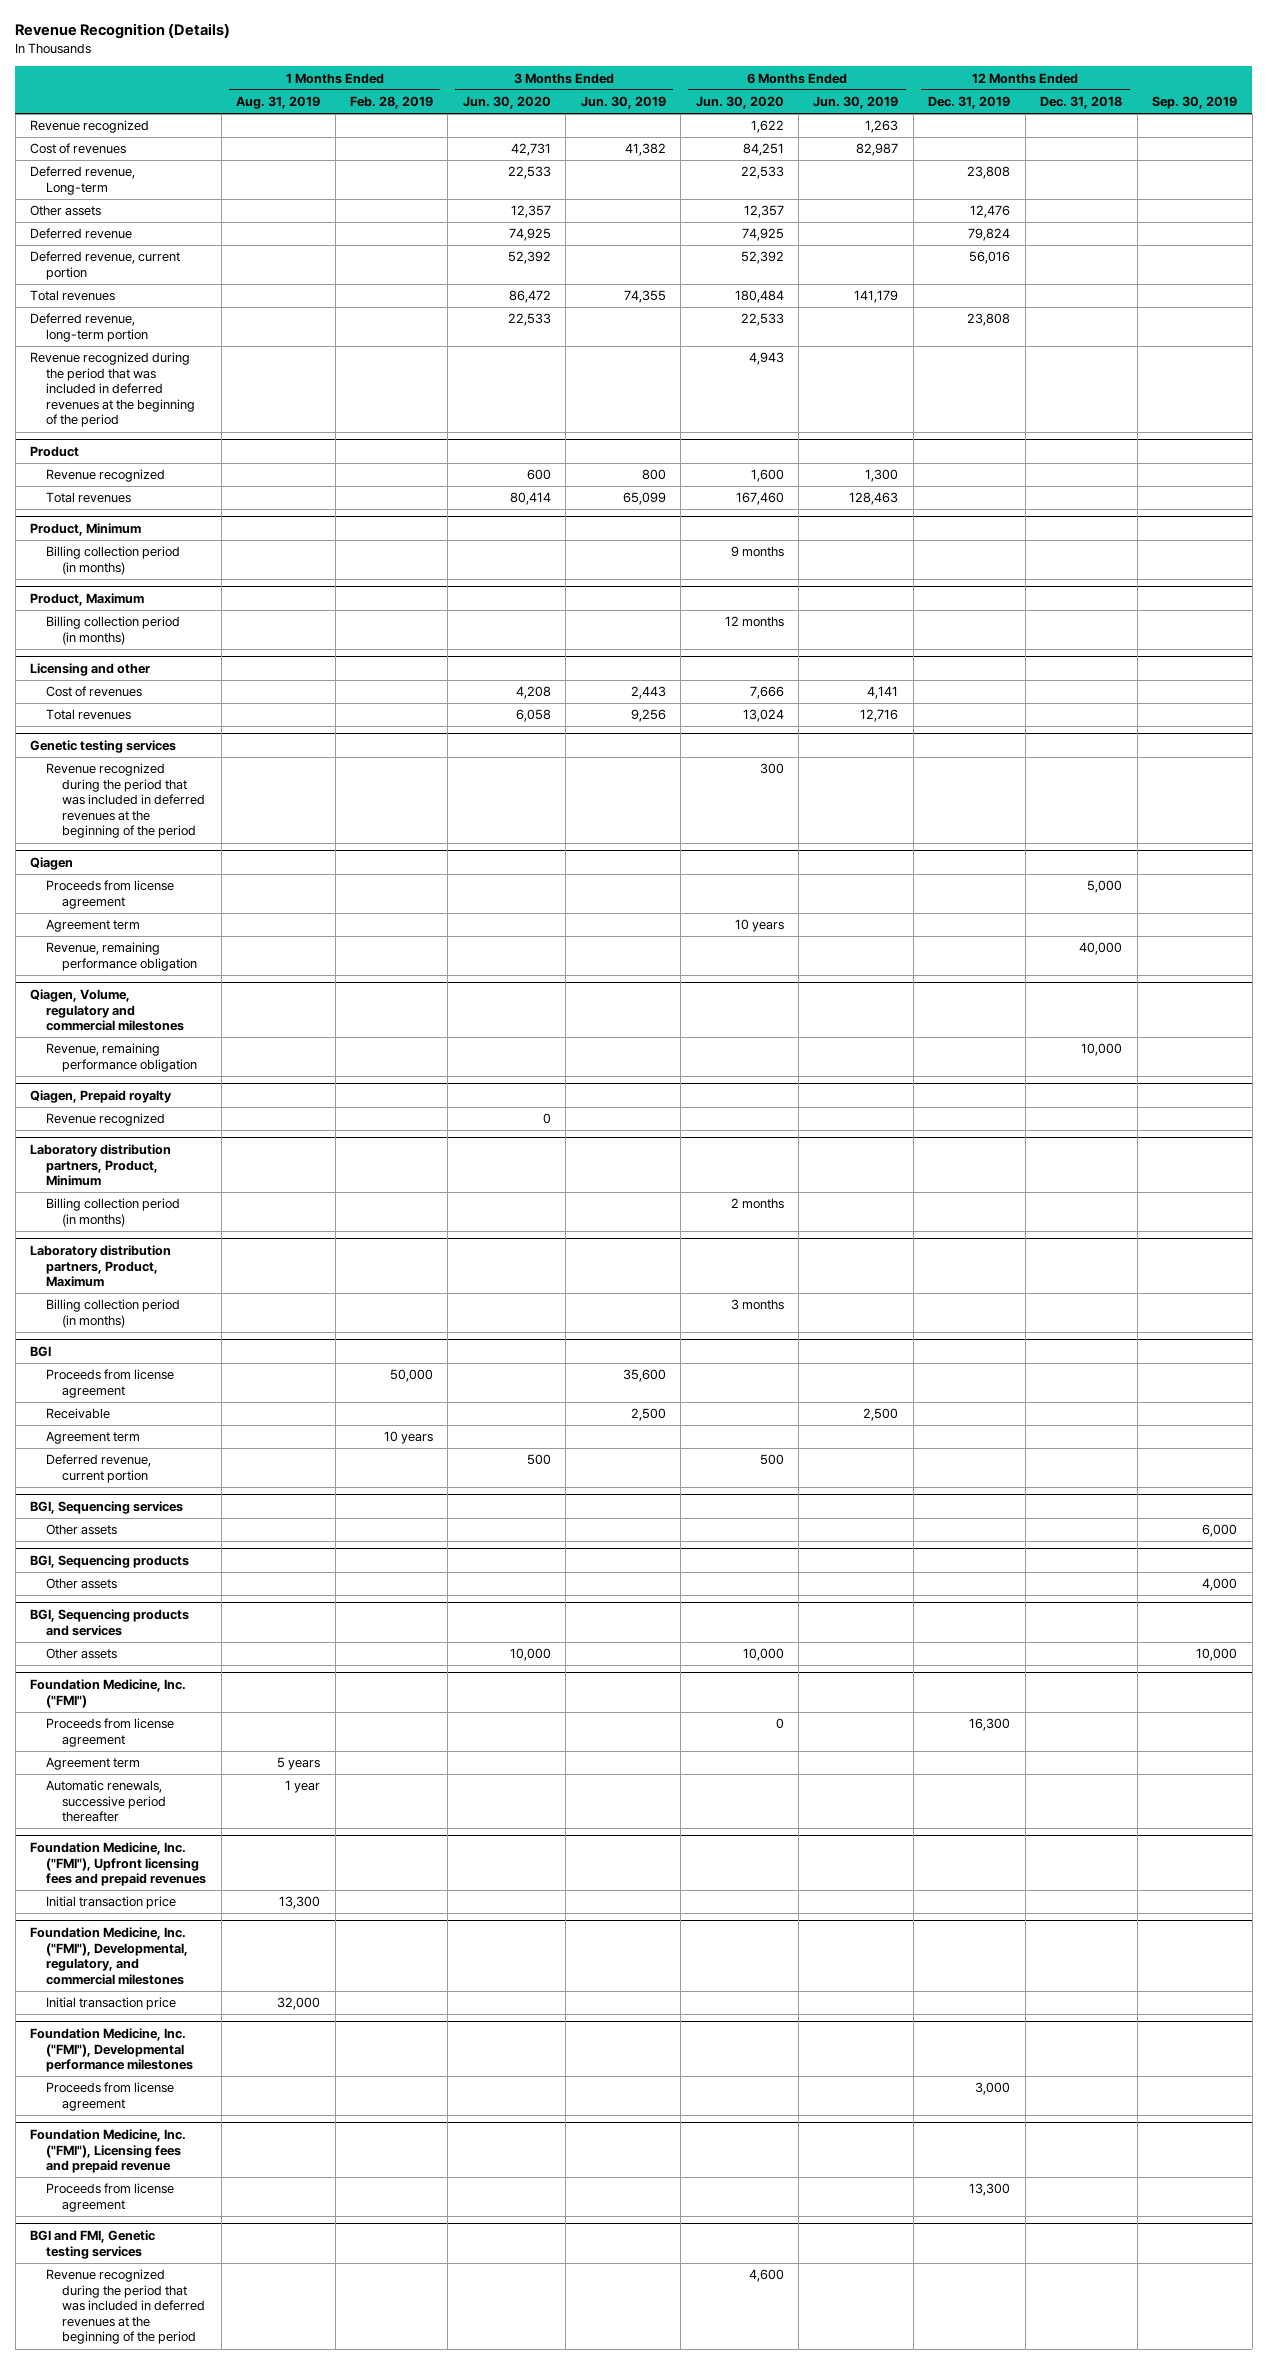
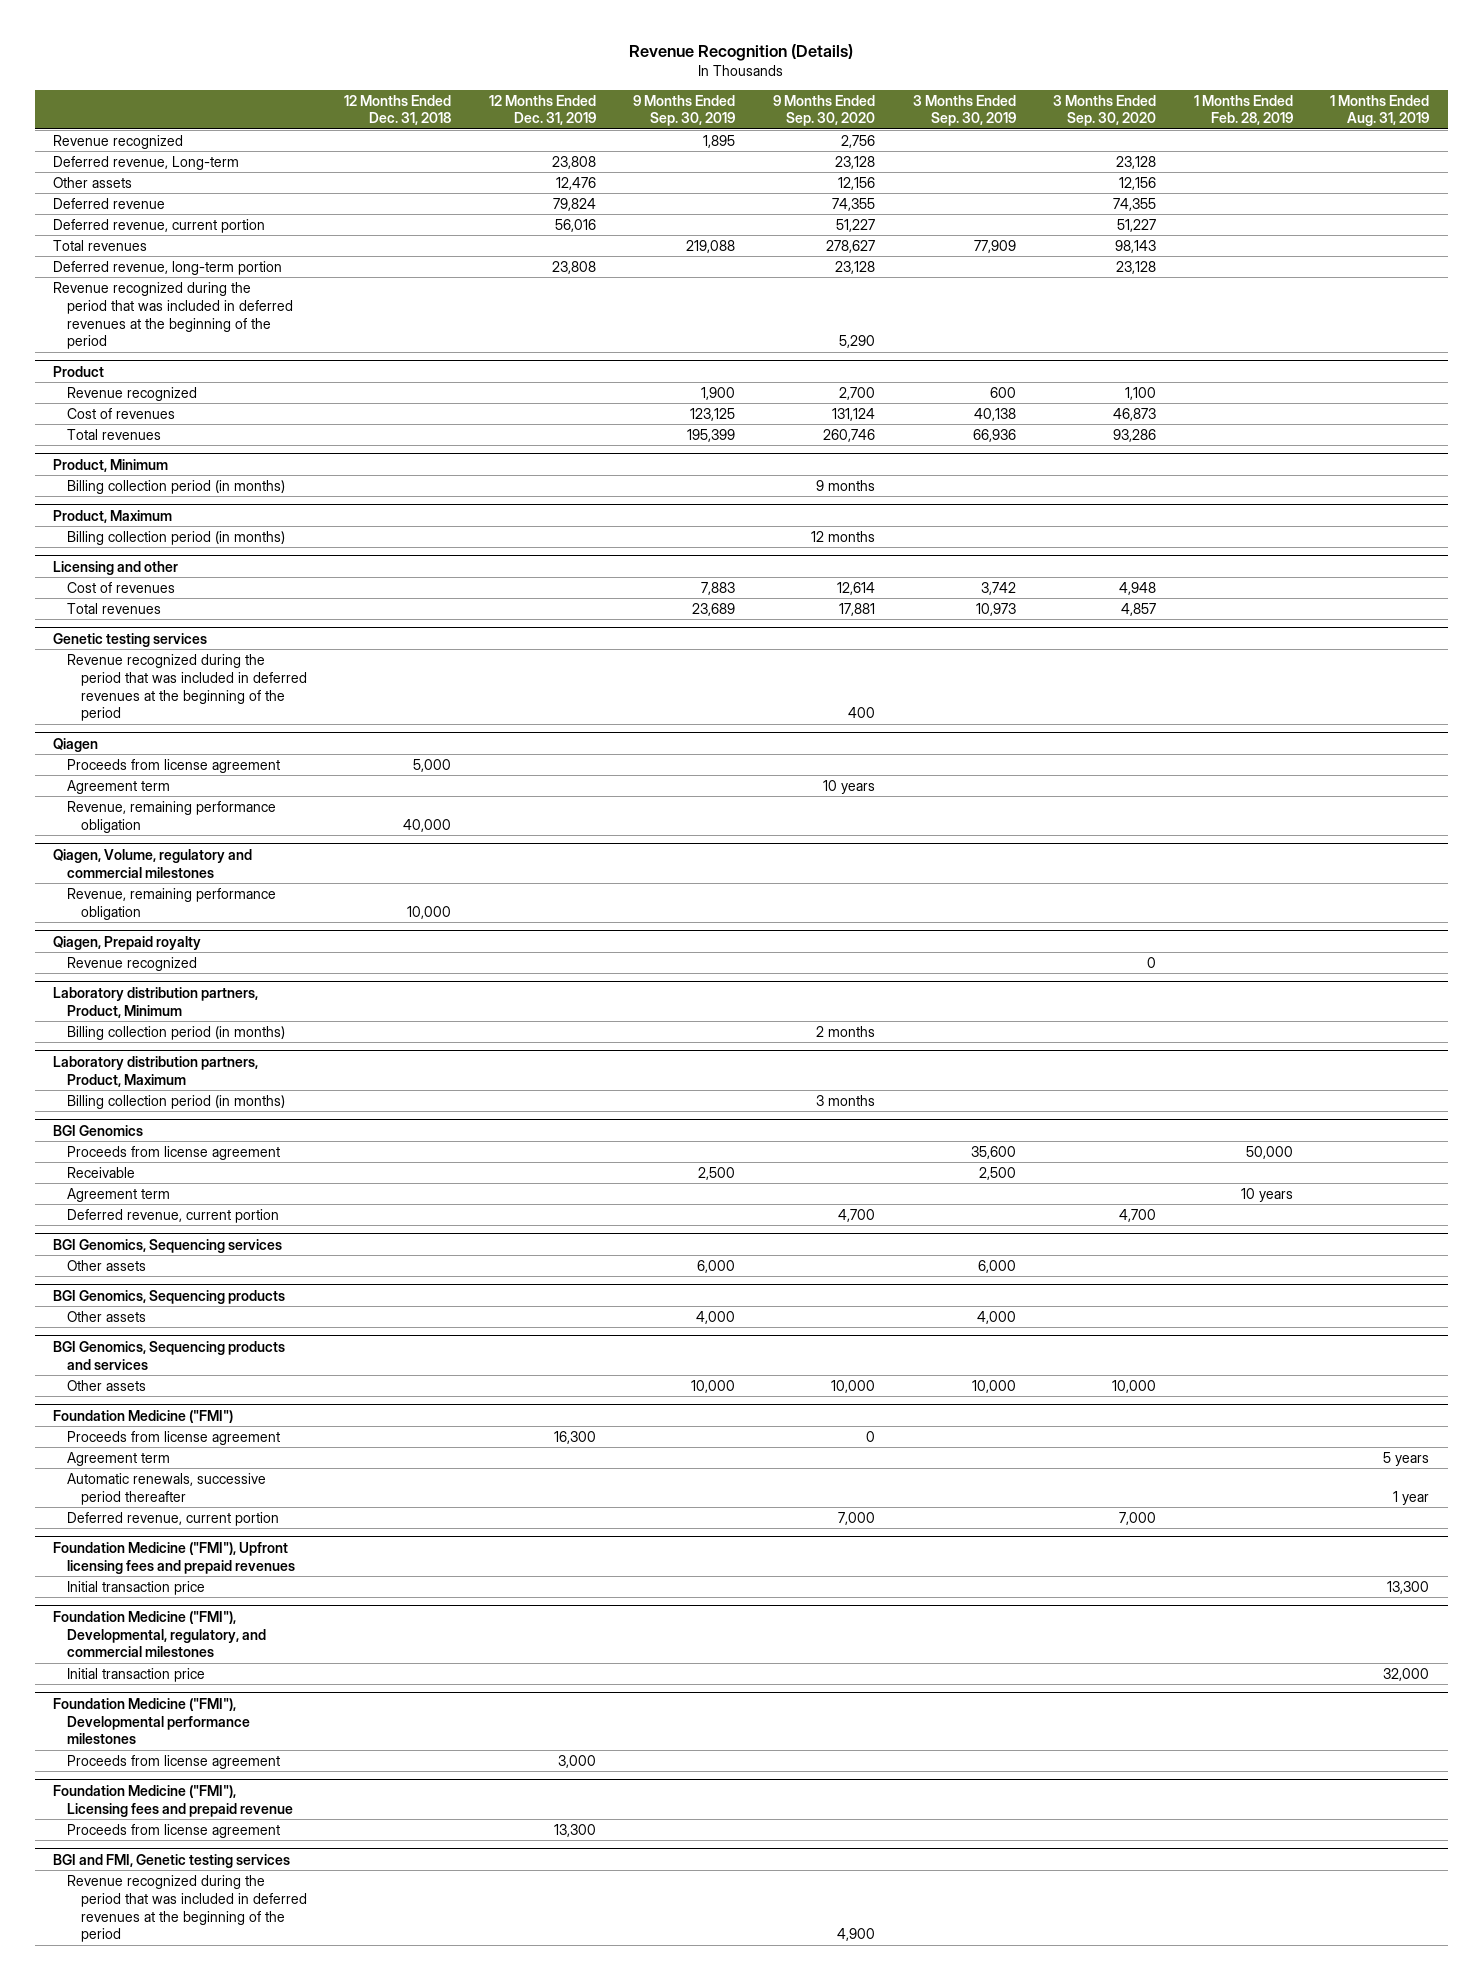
- | 1 Months Ended Aug. 31, 2019 | 1 Months Ended Feb. 28, 2019 | 3 Months Ended Jun. 30, 2020 | 3 Months Ended Jun. 30, 2019 | 6 Months Ended Jun. 30, 2020 | 6 Months Ended Jun. 30, 2019 | 12 Months Ended Dec. 31, 2019 | 12 Months Ended Dec. 31, 2018 | Sep. 30, 2019
+ | 12 Months Ended Dec. 31, 2018 | 12 Months Ended Dec. 31, 2019 | 9 Months Ended Sep. 30, 2019 | 9 Months Ended Sep. 30, 2020 | 3 Months Ended Sep. 30, 2019 | 3 Months Ended Sep. 30, 2020 | 1 Months Ended Feb. 28, 2019 | 1 Months Ended Aug. 31, 2019
- Cost of revenues | | | 42,731 | 41,382 | 84,251 | 82,987 | | |
@ Product
+ Cost of revenues | | | 123,125 | 131,124 | 40,138 | 46,873 | |
- BGI
+ BGI Genomics
- BGI, Sequencing services
+ BGI Genomics, Sequencing services
- BGI, Sequencing products
+ BGI Genomics, Sequencing products
- BGI, Sequencing products and services
+ BGI Genomics, Sequencing products and services
- Foundation Medicine, Inc. ("FMI")
+ Foundation Medicine ("FMI")
- Foundation Medicine, Inc. ("FMI"), Upfront licensing fees and prepaid revenues
+ Deferred revenue, current portion | | | | 7,000 | | 7,000 | |
+ Foundation Medicine ("FMI"), Upfront licensing fees and prepaid revenues
- Foundation Medicine, Inc. ("FMI"), Developmental, regulatory, and commercial milestones
+ Foundation Medicine ("FMI"), Developmental, regulatory, and commercial milestones
- Foundation Medicine, Inc. ("FMI"), Developmental performance milestones
+ Foundation Medicine ("FMI"), Developmental performance milestones
- Foundation Medicine, Inc. ("FMI"), Licensing fees and prepaid revenue
+ Foundation Medicine ("FMI"), Licensing fees and prepaid revenue

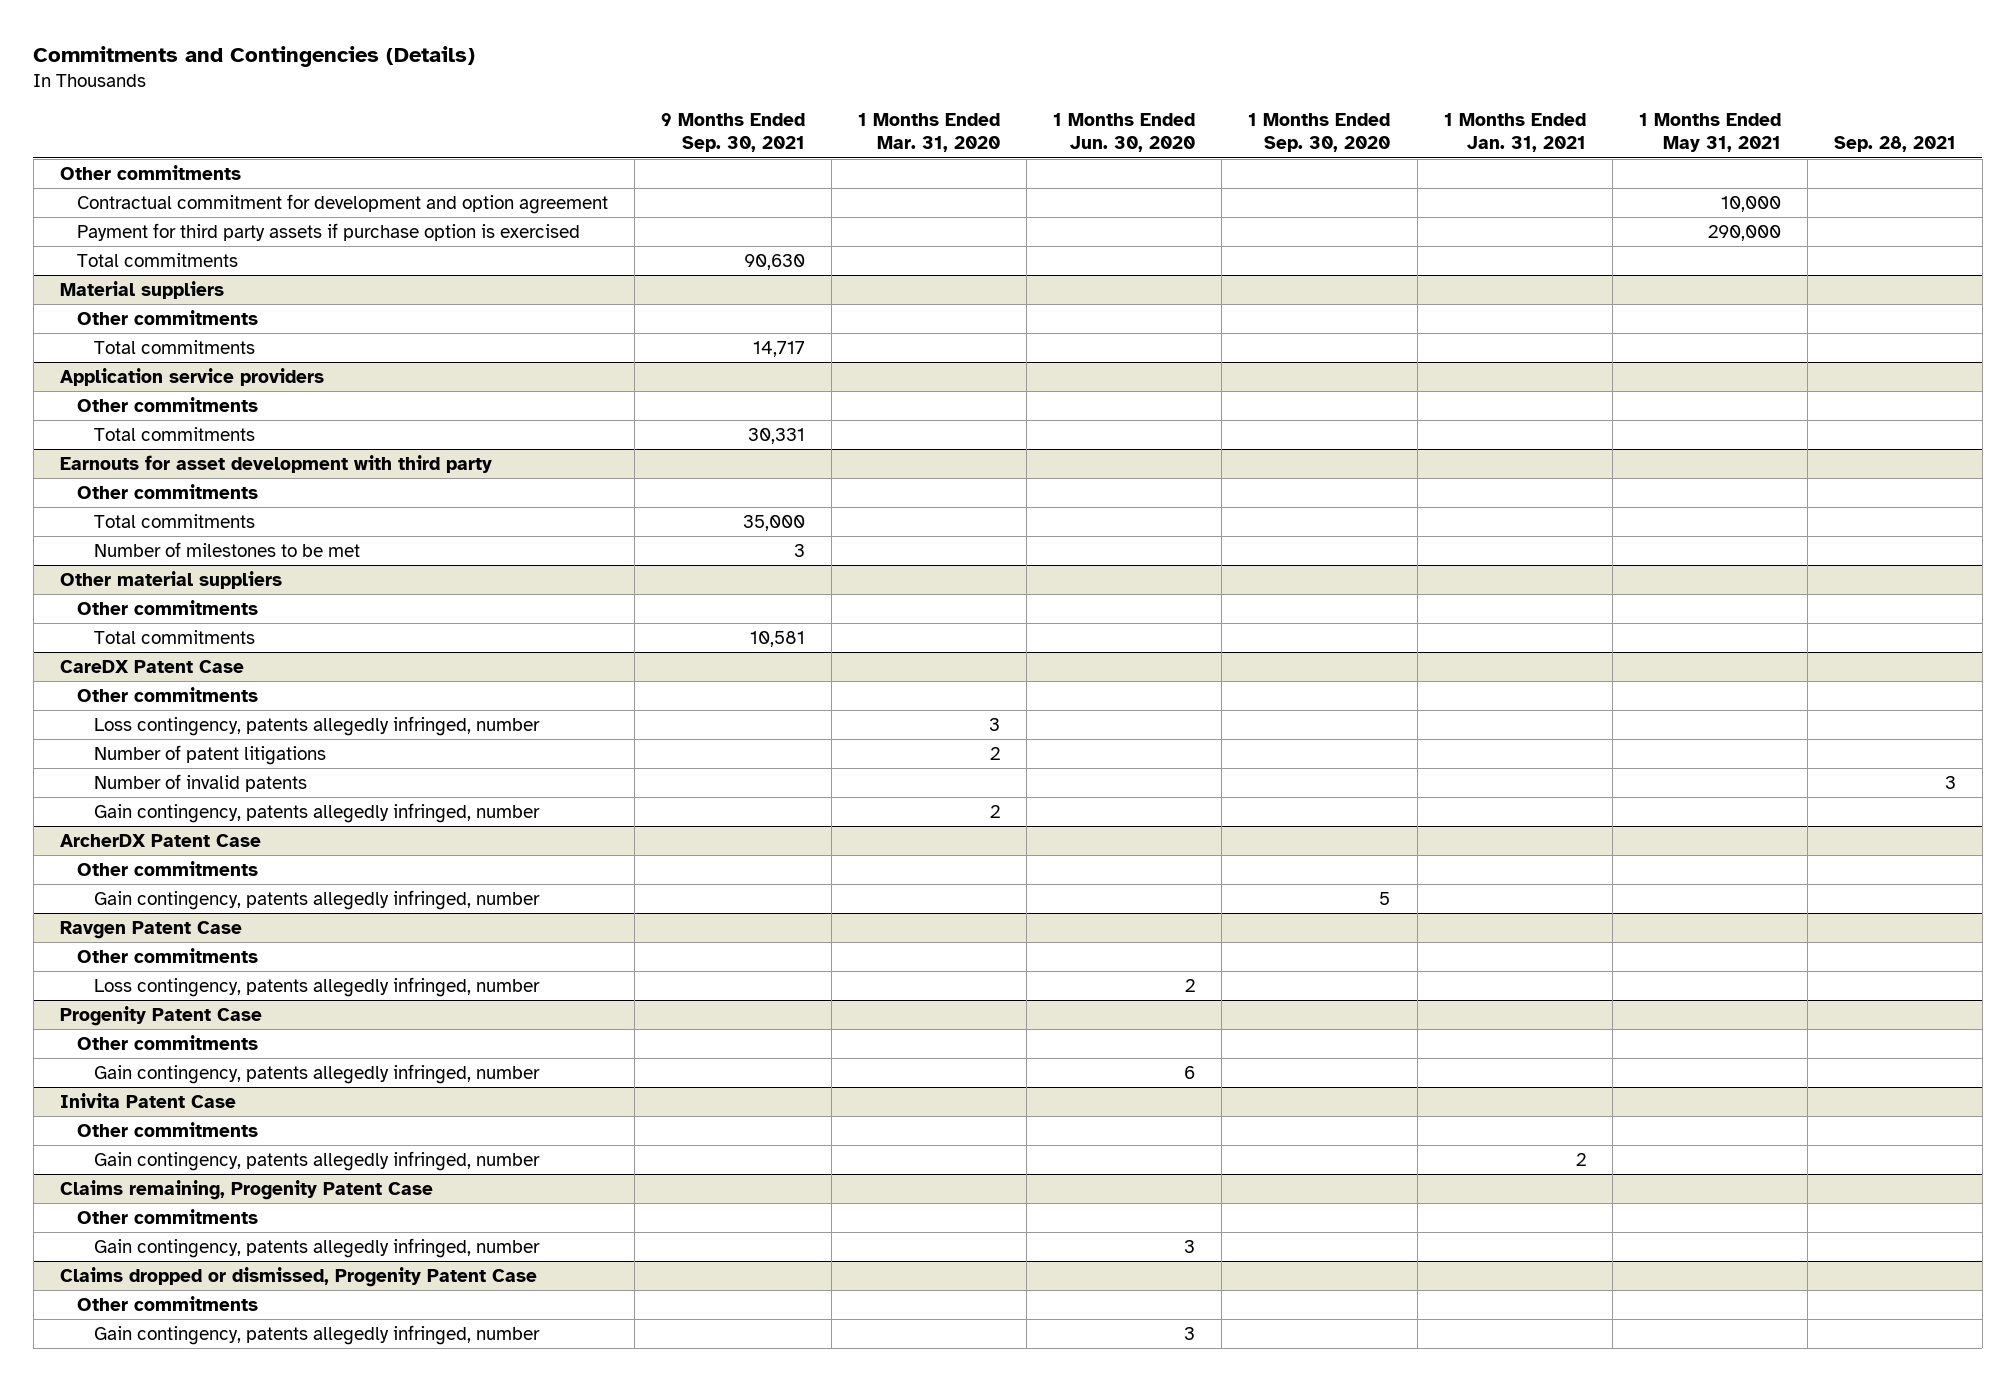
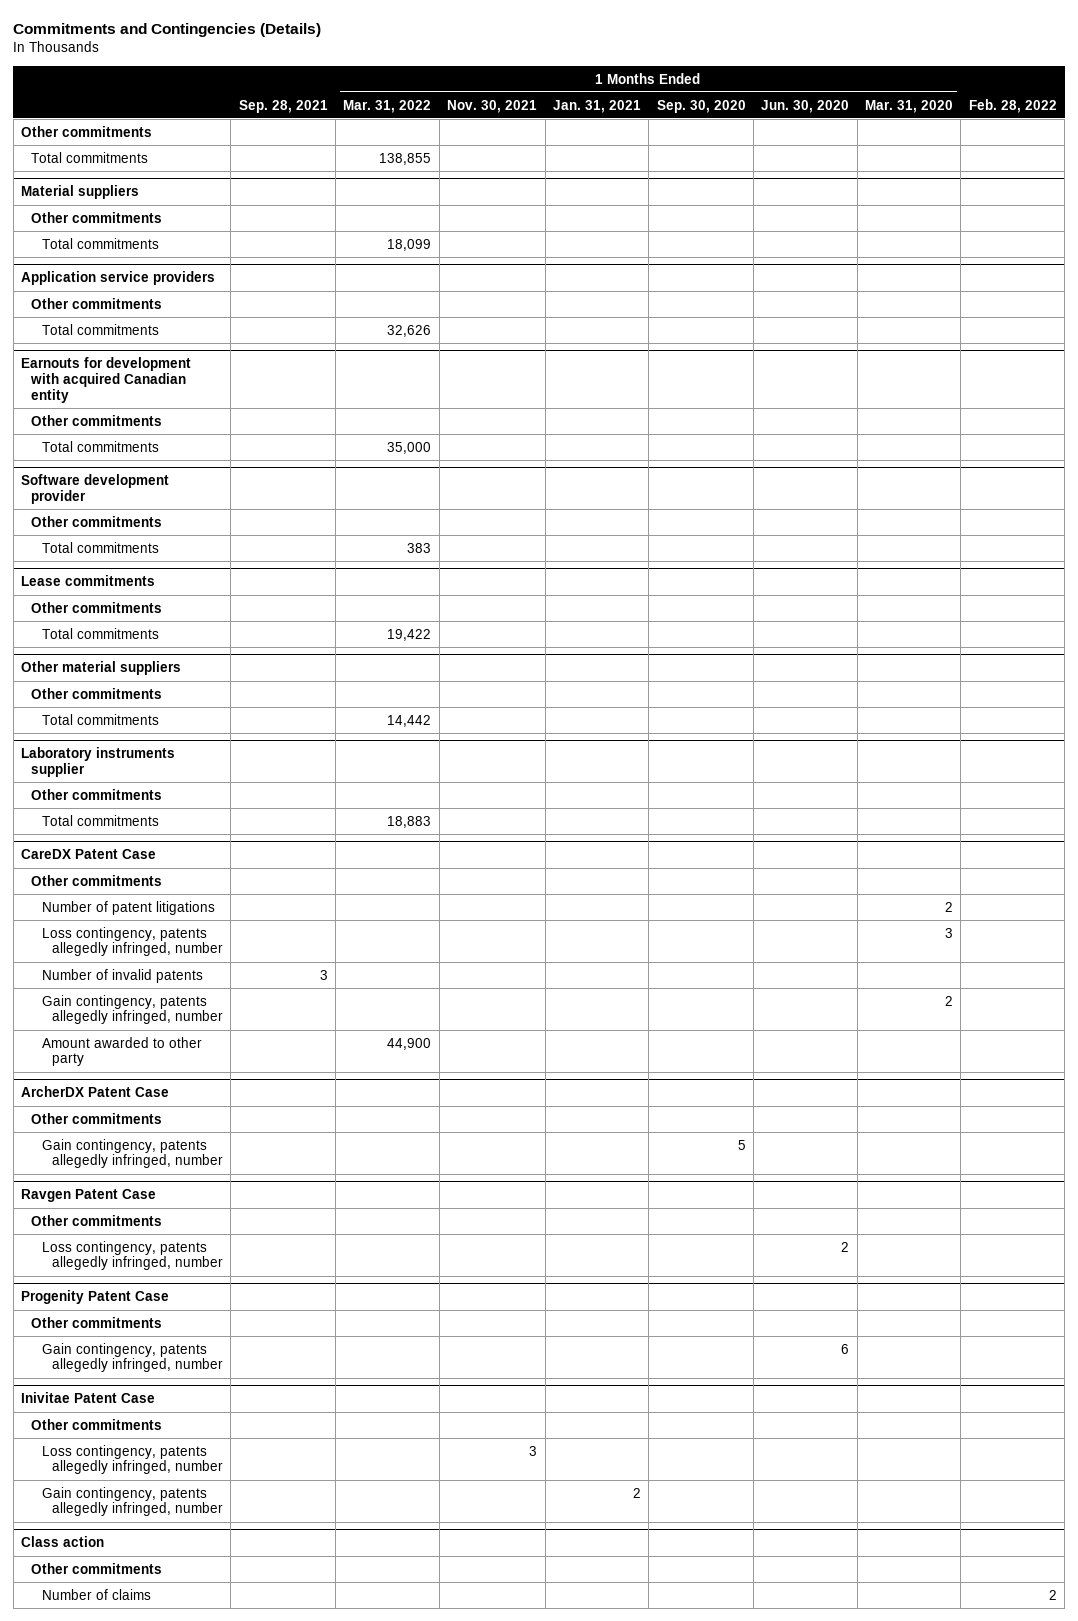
- | 9 Months Ended Sep. 30, 2021 | 1 Months Ended Mar. 31, 2020 | 1 Months Ended Jun. 30, 2020 | 1 Months Ended Sep. 30, 2020 | 1 Months Ended Jan. 31, 2021 | 1 Months Ended May 31, 2021 | Sep. 28, 2021
+ | Sep. 28, 2021 | 1 Months Ended Mar. 31, 2022 | 1 Months Ended Nov. 30, 2021 | 1 Months Ended Jan. 31, 2021 | 1 Months Ended Sep. 30, 2020 | 1 Months Ended Jun. 30, 2020 | 1 Months Ended Mar. 31, 2020 | Feb. 28, 2022
- Contractual commitment for development and option agreement | | | | | | 10,000 |
- Payment for third party assets if purchase option is exercised | | | | | | 290,000 |
- Earnouts for asset development with third party
- Other commitments
- Total commitments | 35,000 | | | | | |
- Number of milestones to be met | 3 | | | | | |
+ Earnouts for development with acquired Canadian entity
+ Other commitments
+ Total commitments | | 35,000 | | | | | |
+ Software development provider
+ Other commitments
+ Total commitments | | 383 | | | | | |
+ Lease commitments
+ Other commitments
+ Total commitments | | 19,422 | | | | | |
+ Laboratory instruments supplier
+ Other commitments
+ Total commitments | | 18,883 | | | | | |
@ CareDX Patent Case
moved down: Loss contingency, patents allegedly infringed, number | | | | | | | 3 |
+ Amount awarded to other party | | 44,900 | | | | | |
- Inivita Patent Case
+ Inivitae Patent Case
+ Loss contingency, patents allegedly infringed, number | | | 3 | | | | |
- Claims remaining, Progenity Patent Case
- Other commitments
- Gain contingency, patents allegedly infringed, number | | | 3 | | | |
- Claims dropped or dismissed, Progenity Patent Case
- Other commitments
- Gain contingency, patents allegedly infringed, number | | | 3 | | | |
+ Class action
+ Other commitments
+ Number of claims | | | | | | | | 2

